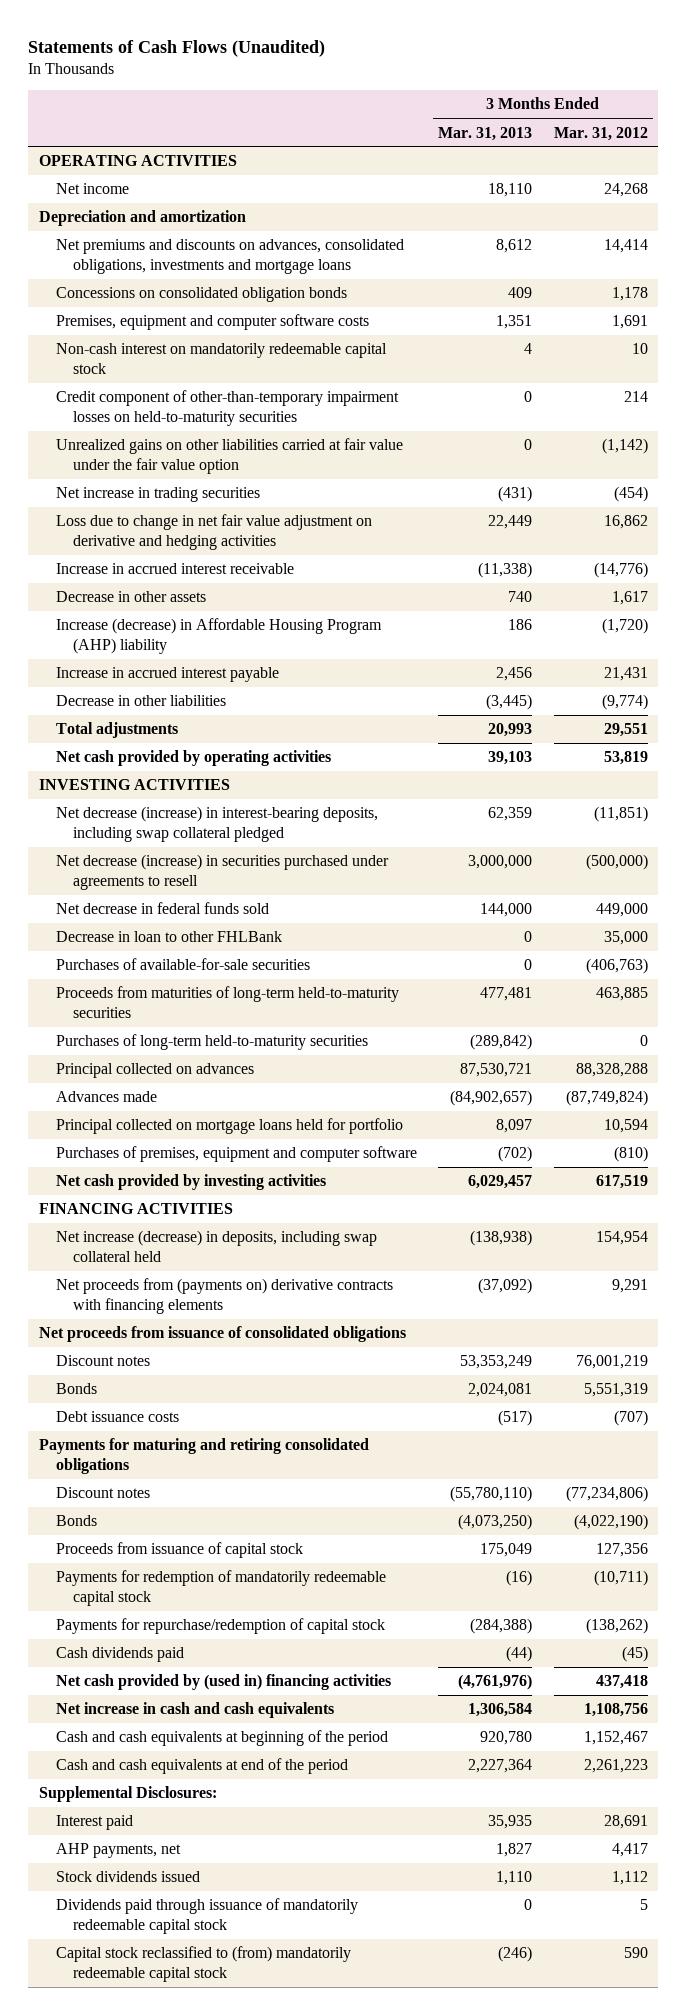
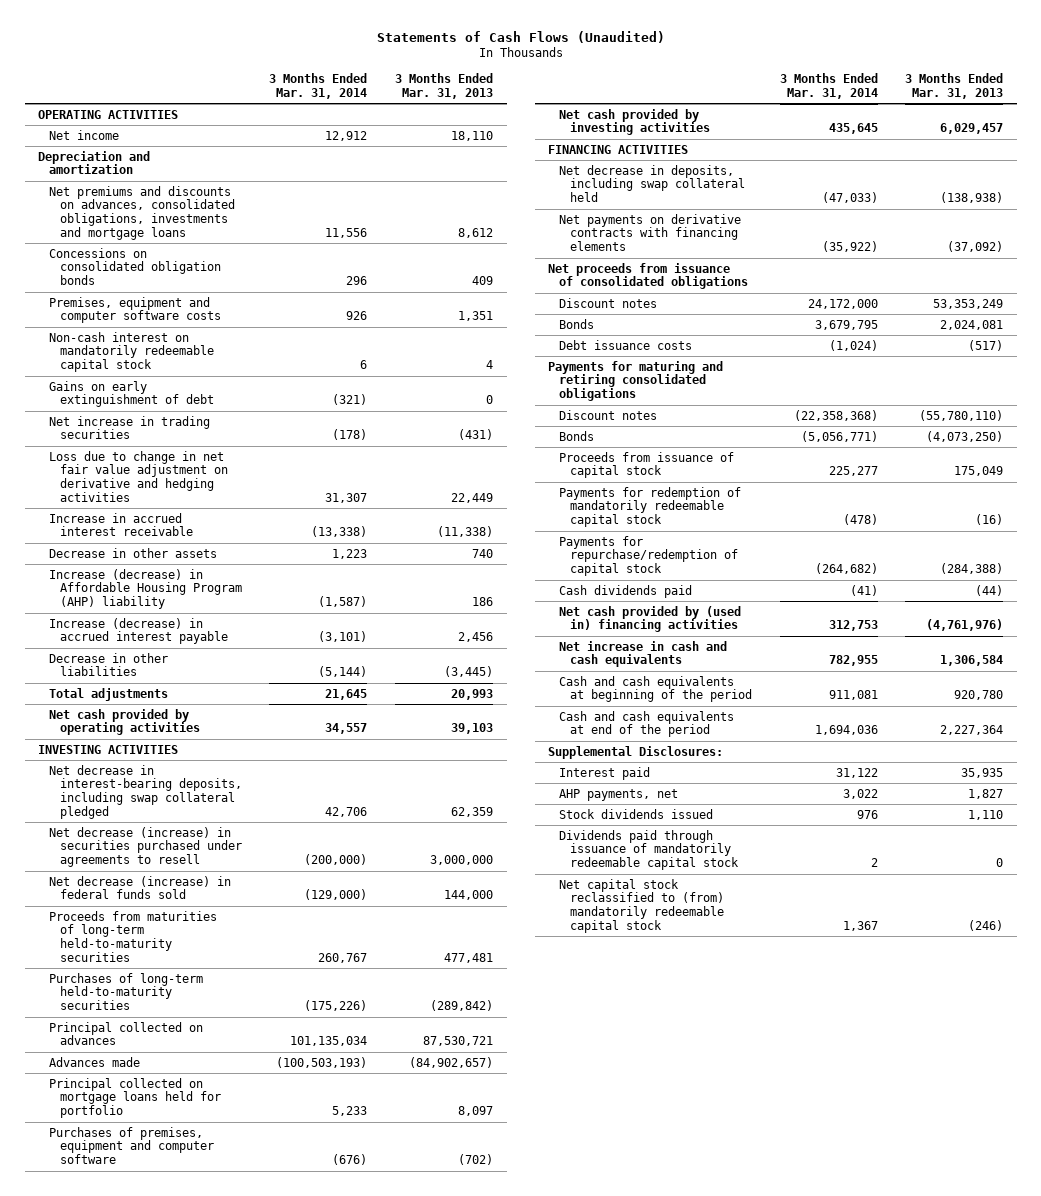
- | 3 Months Ended Mar. 31, 2013 | 3 Months Ended Mar. 31, 2012
+ | 3 Months Ended Mar. 31, 2014 | 3 Months Ended Mar. 31, 2013
- Credit component of other-than-temporary impairment losses on held-to-maturity securities | 0 | 214
- Unrealized gains on other liabilities carried at fair value under the fair value option | 0 | (1,142)
+ Gains on early extinguishment of debt | (321) | 0
- Increase in accrued interest payable | 2,456 | 21,431
+ Increase (decrease) in accrued interest payable | (3,101) | 2,456
- Net decrease (increase) in interest-bearing deposits, including swap collateral pledged | 62,359 | (11,851)
+ Net decrease in interest-bearing deposits, including swap collateral pledged | 42,706 | 62,359
- Net decrease in federal funds sold | 144,000 | 449,000
- Decrease in loan to other FHLBank | 0 | 35,000
- Purchases of available-for-sale securities | 0 | (406,763)
+ Net decrease (increase) in federal funds sold | (129,000) | 144,000
- Net increase (decrease) in deposits, including swap collateral held | (138,938) | 154,954
- Net proceeds from (payments on) derivative contracts with financing elements | (37,092) | 9,291
+ Net decrease in deposits, including swap collateral held | (47,033) | (138,938)
+ Net payments on derivative contracts with financing elements | (35,922) | (37,092)
- Capital stock reclassified to (from) mandatorily redeemable capital stock | (246) | 590
+ Net capital stock reclassified to (from) mandatorily redeemable capital stock | 1,367 | (246)

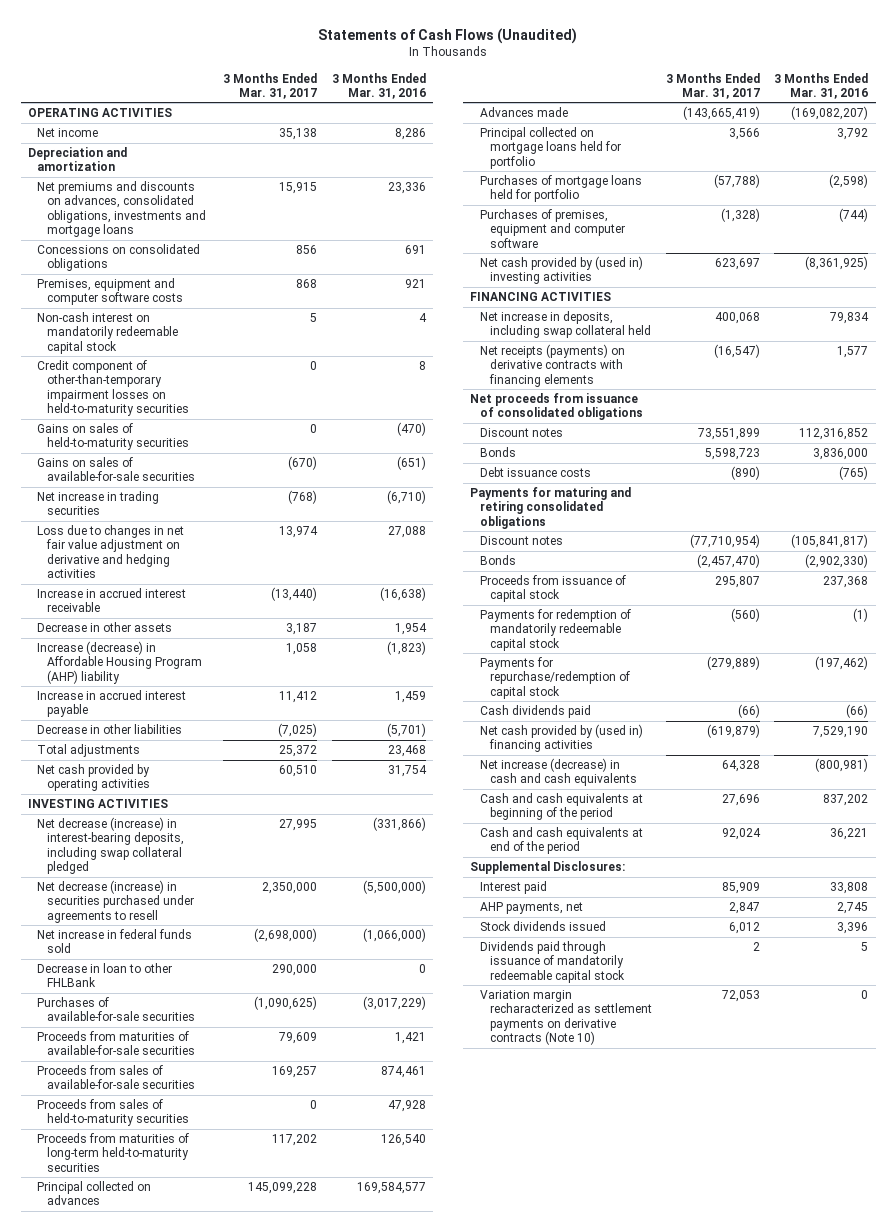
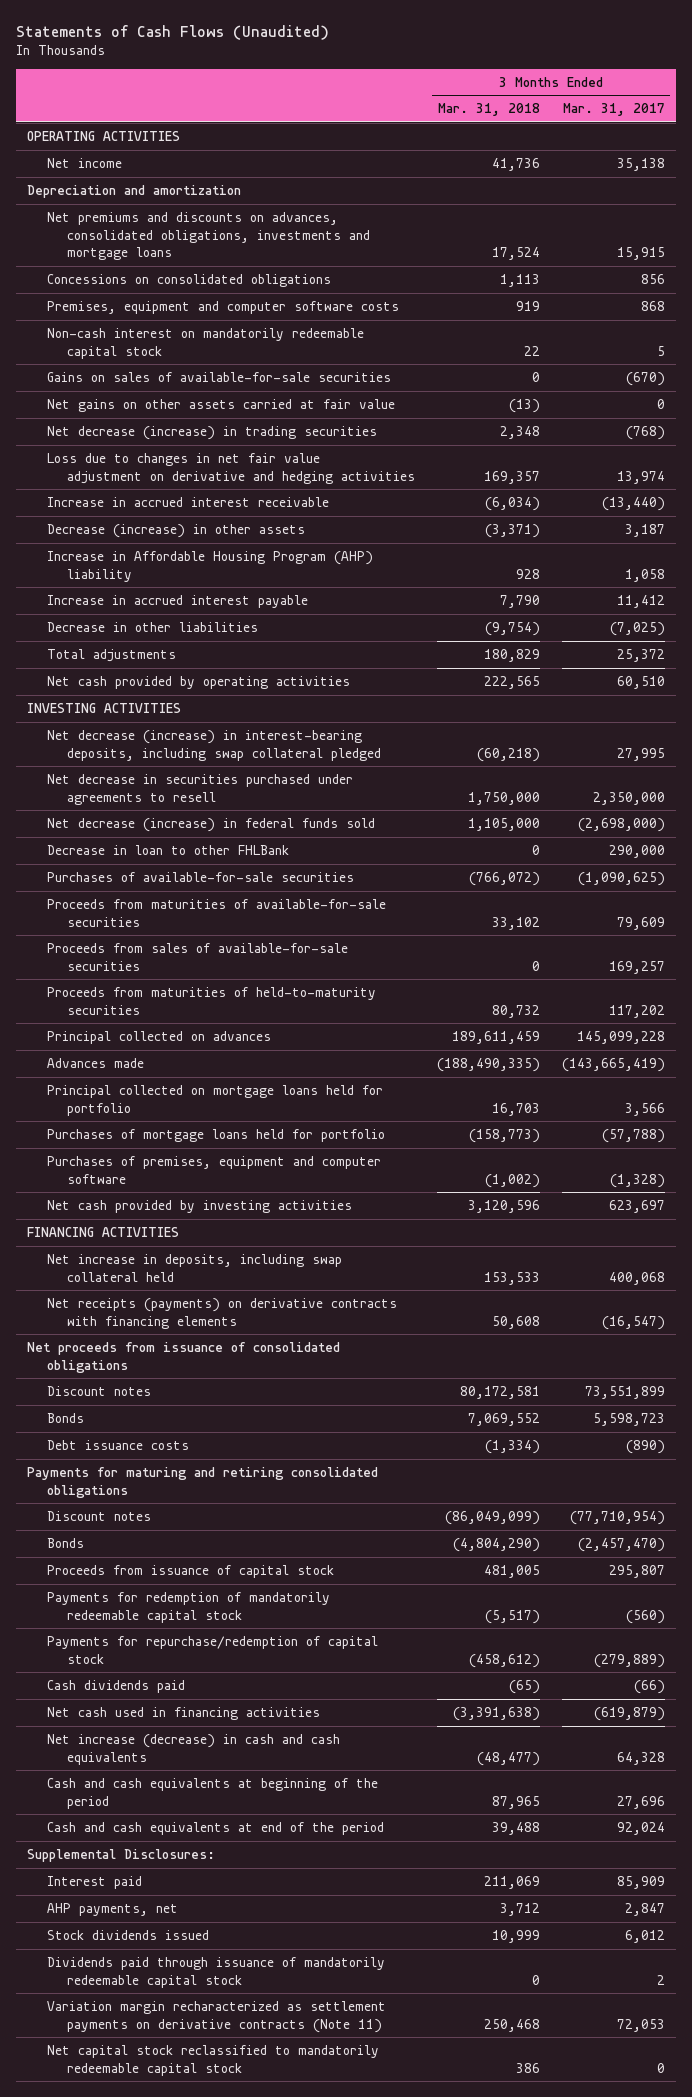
- | 3 Months Ended Mar. 31, 2017 | 3 Months Ended Mar. 31, 2016
+ | 3 Months Ended Mar. 31, 2018 | 3 Months Ended Mar. 31, 2017
- Credit component of other-than-temporary impairment losses on held-to-maturity securities | 0 | 8
- Gains on sales of held-to-maturity securities | 0 | (470)
- Net increase in trading securities | (768) | (6,710)
+ Net gains on other assets carried at fair value | (13) | 0
+ Net decrease (increase) in trading securities | 2,348 | (768)
- Decrease in other assets | 3,187 | 1,954
- Increase (decrease) in Affordable Housing Program (AHP) liability | 1,058 | (1,823)
+ Decrease (increase) in other assets | (3,371) | 3,187
+ Increase in Affordable Housing Program (AHP) liability | 928 | 1,058
- Net decrease (increase) in securities purchased under agreements to resell | 2,350,000 | (5,500,000)
- Net increase in federal funds sold | (2,698,000) | (1,066,000)
+ Net decrease in securities purchased under agreements to resell | 1,750,000 | 2,350,000
+ Net decrease (increase) in federal funds sold | 1,105,000 | (2,698,000)
- Proceeds from sales of held-to-maturity securities | 0 | 47,928
- Proceeds from maturities of long-term held-to-maturity securities | 117,202 | 126,540
+ Proceeds from maturities of held-to-maturity securities | 80,732 | 117,202
- Net cash provided by (used in) investing activities | 623,697 | (8,361,925)
+ Net cash provided by investing activities | 3,120,596 | 623,697
- Net cash provided by (used in) financing activities | (619,879) | 7,529,190
+ Net cash used in financing activities | (3,391,638) | (619,879)
- Variation margin recharacterized as settlement payments on derivative contracts (Note 10) | 72,053 | 0
+ Variation margin recharacterized as settlement payments on derivative contracts (Note 11) | 250,468 | 72,053
+ Net capital stock reclassified to mandatorily redeemable capital stock | 386 | 0

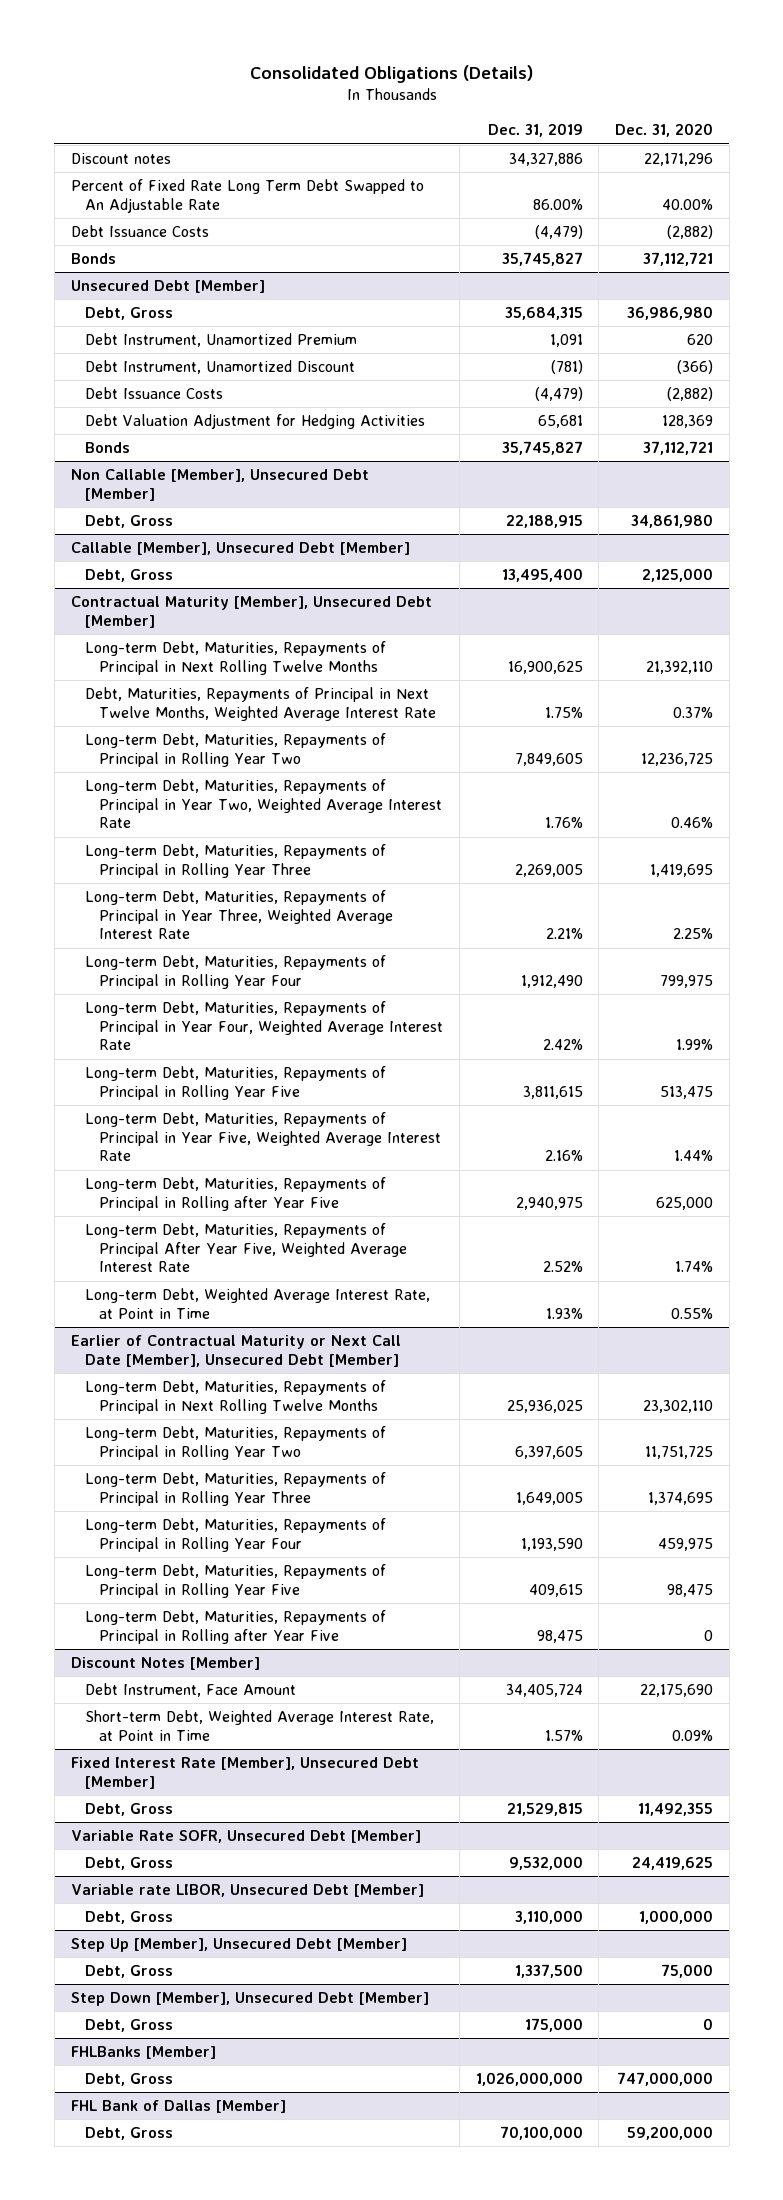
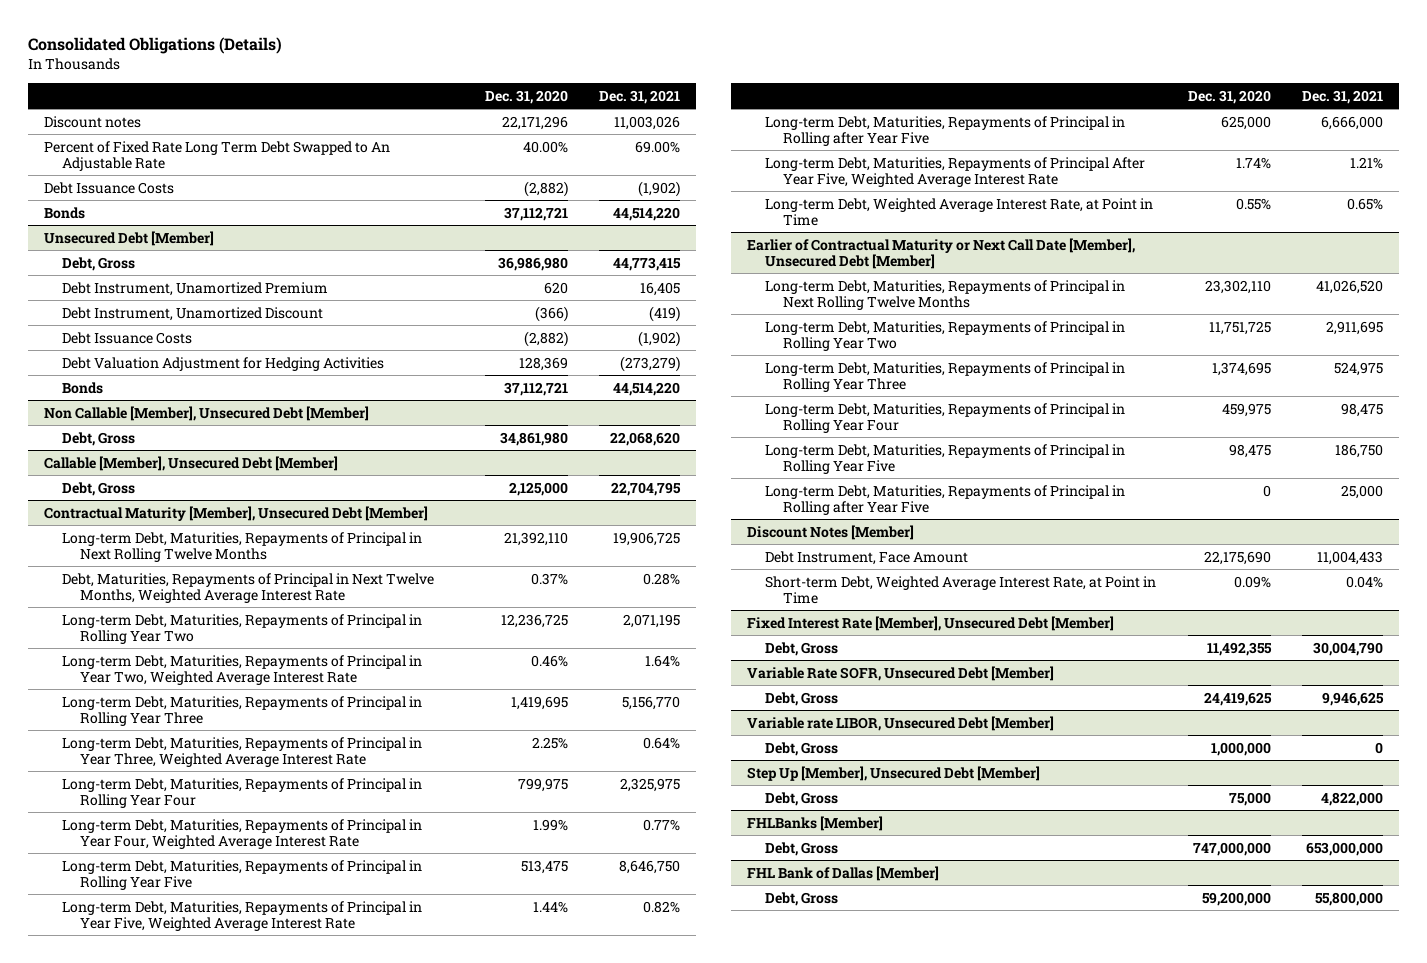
- | Dec. 31, 2019 | Dec. 31, 2020
+ | Dec. 31, 2020 | Dec. 31, 2021
- Step Down [Member], Unsecured Debt [Member]
- Debt, Gross | 175,000 | 0

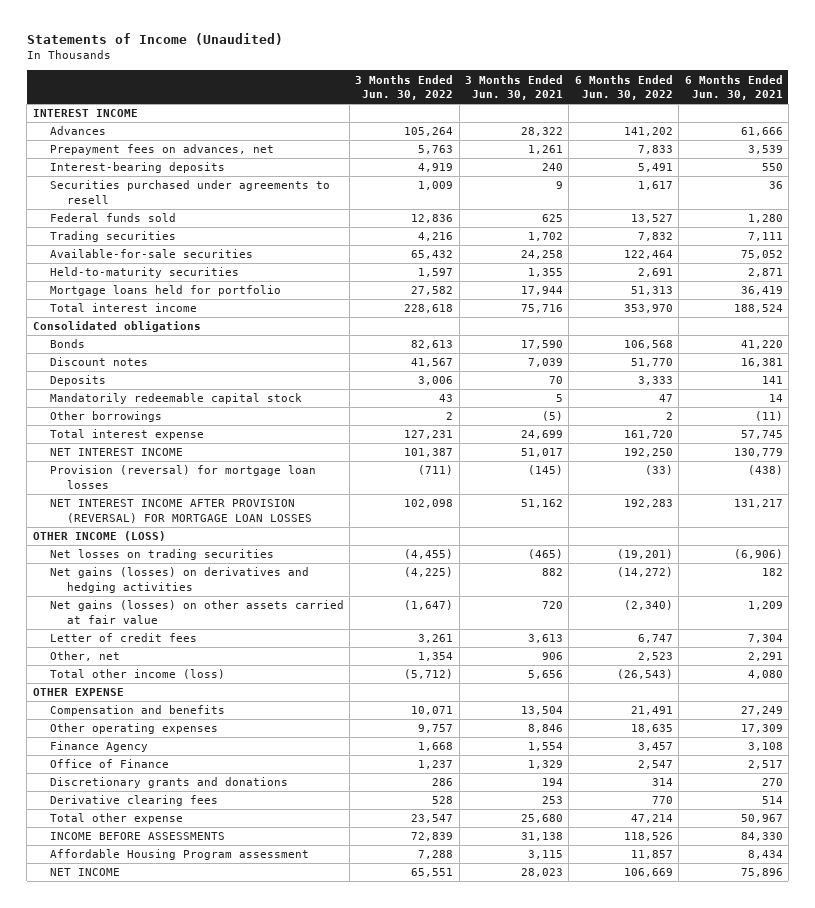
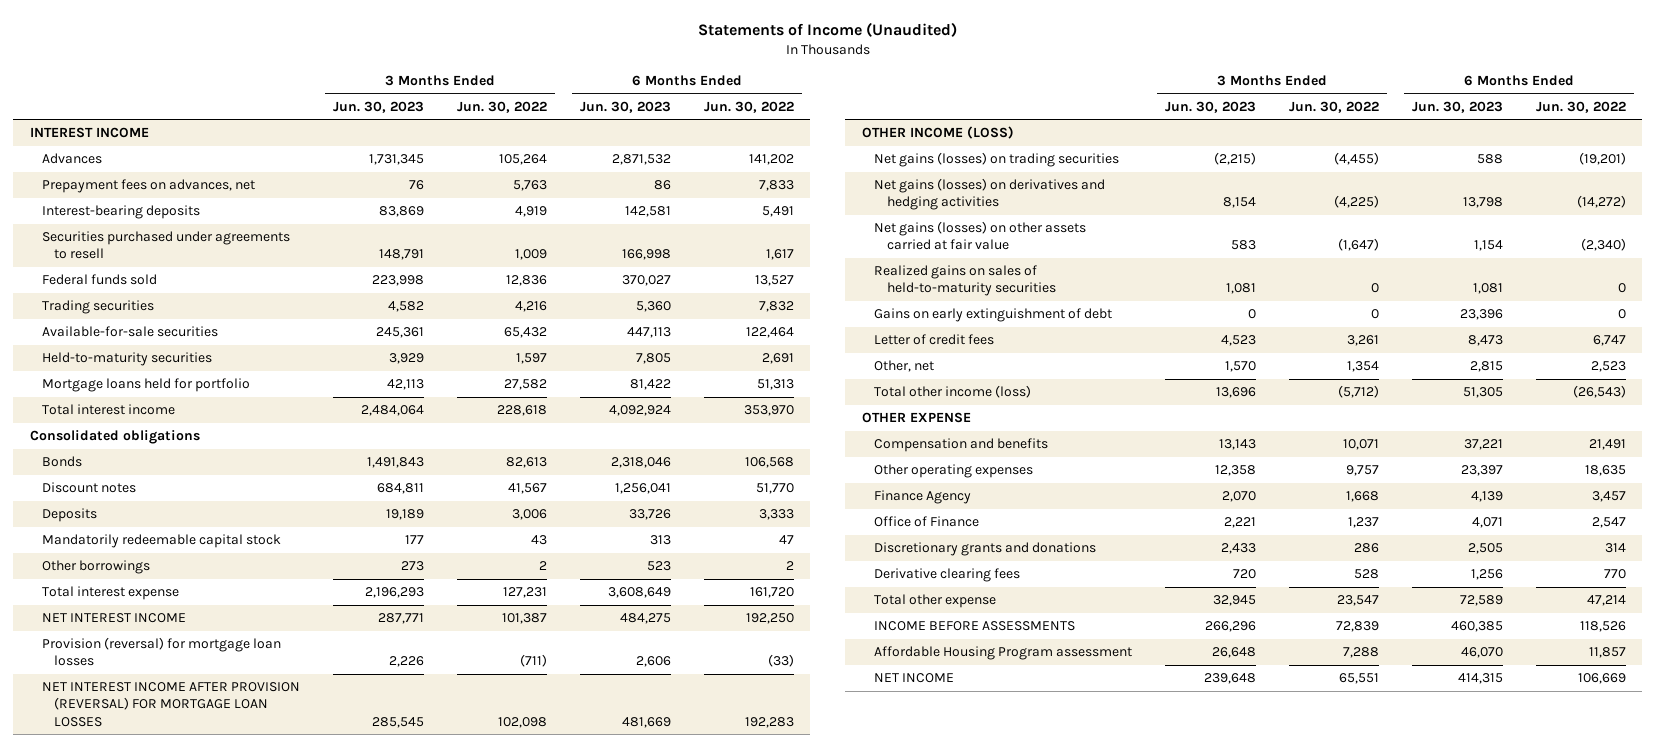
- | 3 Months Ended Jun. 30, 2022 | 3 Months Ended Jun. 30, 2021 | 6 Months Ended Jun. 30, 2022 | 6 Months Ended Jun. 30, 2021
+ | 3 Months Ended Jun. 30, 2023 | 3 Months Ended Jun. 30, 2022 | 6 Months Ended Jun. 30, 2023 | 6 Months Ended Jun. 30, 2022
- Net losses on trading securities | (4,455) | (465) | (19,201) | (6,906)
+ Net gains (losses) on trading securities | (2,215) | (4,455) | 588 | (19,201)
+ Realized gains on sales of held-to-maturity securities | 1,081 | 0 | 1,081 | 0
+ Gains on early extinguishment of debt | 0 | 0 | 23,396 | 0

